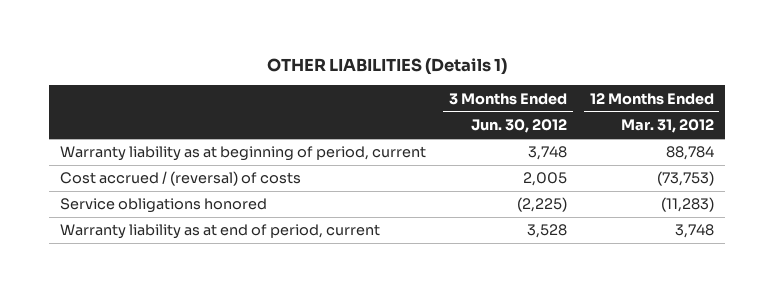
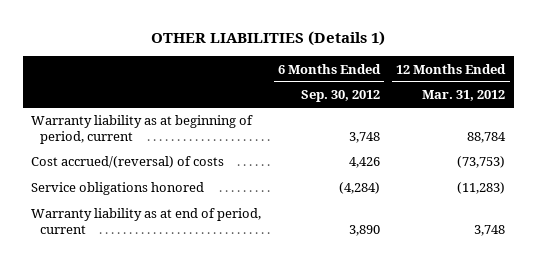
- | 3 Months Ended Jun. 30, 2012 | 12 Months Ended Mar. 31, 2012
+ | 6 Months Ended Sep. 30, 2012 | 12 Months Ended Mar. 31, 2012
- Cost accrued / (reversal) of costs | 2,005 | (73,753)
+ Cost accrued/(reversal) of costs | 4,426 | (73,753)

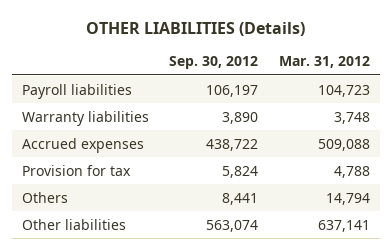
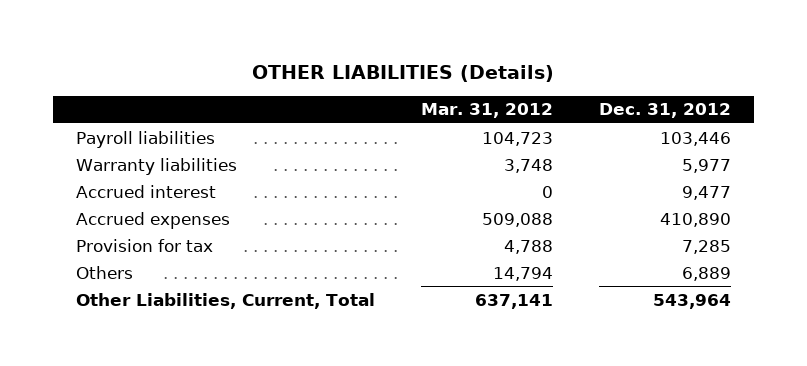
- | Sep. 30, 2012 | Mar. 31, 2012
+ | Mar. 31, 2012 | Dec. 31, 2012
+ Accrued interest | 0 | 9,477
- Other liabilities | 563,074 | 637,141
+ Other Liabilities, Current, Total | 637,141 | 543,964

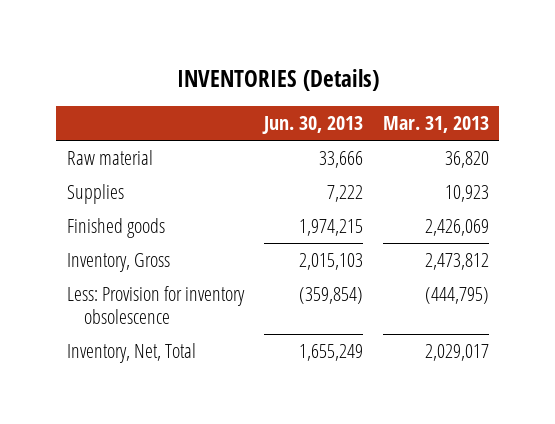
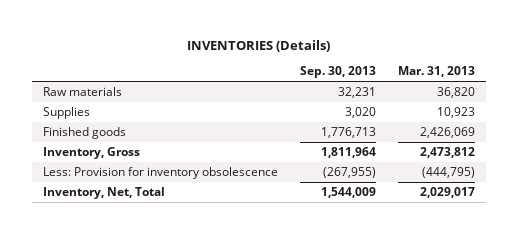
- | Jun. 30, 2013 | Mar. 31, 2013
+ | Sep. 30, 2013 | Mar. 31, 2013
- Raw material | 33,666 | 36,820
+ Raw materials | 32,231 | 36,820

